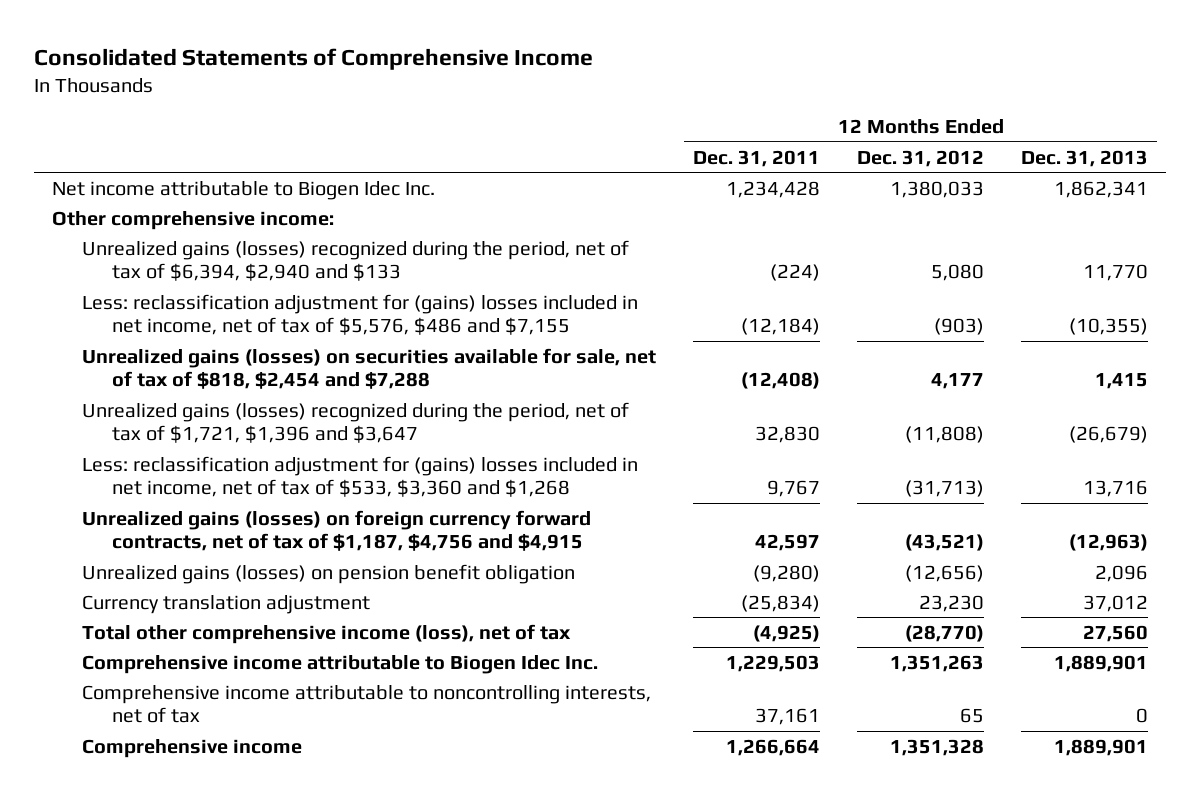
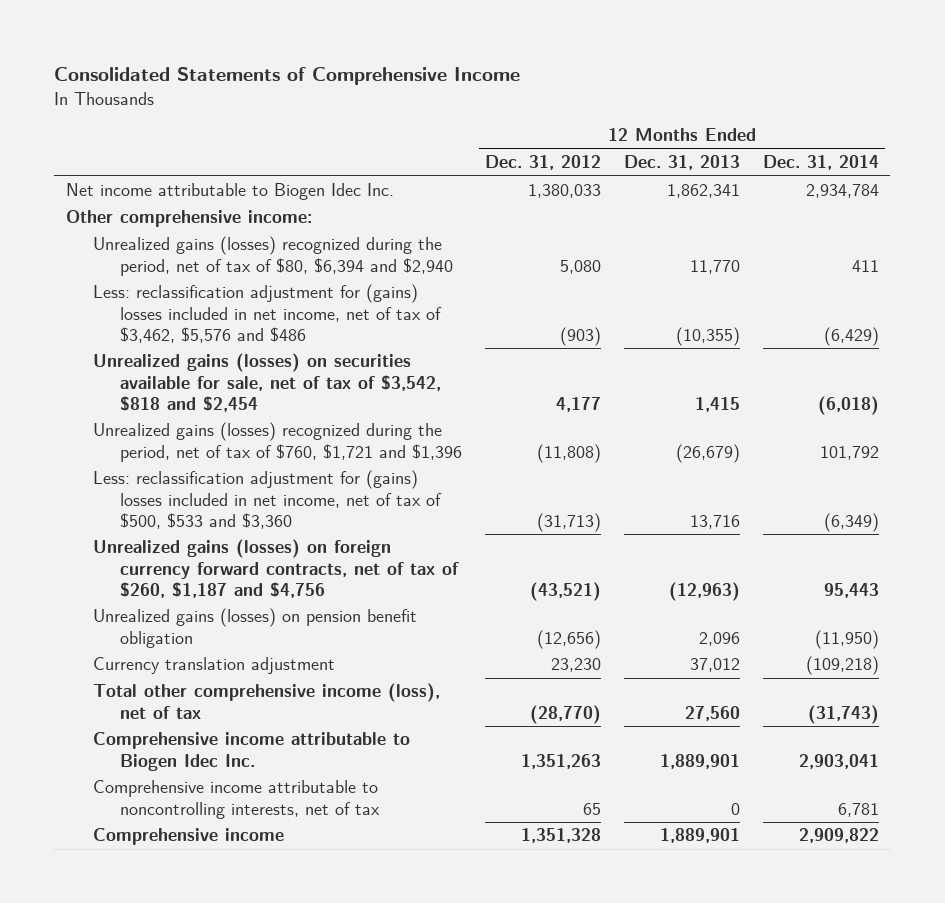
- | 12 Months Ended Dec. 31, 2011 | 12 Months Ended Dec. 31, 2012 | 12 Months Ended Dec. 31, 2013
+ | 12 Months Ended Dec. 31, 2012 | 12 Months Ended Dec. 31, 2013 | 12 Months Ended Dec. 31, 2014
- Unrealized gains (losses) recognized during the period, net of tax of $6,394, $2,940 and $133 | (224) | 5,080 | 11,770
- Less: reclassification adjustment for (gains) losses included in net income, net of tax of $5,576, $486 and $7,155 | (12,184) | (903) | (10,355)
- Unrealized gains (losses) on securities available for sale, net of tax of $818, $2,454 and $7,288 | (12,408) | 4,177 | 1,415
- Unrealized gains (losses) recognized during the period, net of tax of $1,721, $1,396 and $3,647 | 32,830 | (11,808) | (26,679)
- Less: reclassification adjustment for (gains) losses included in net income, net of tax of $533, $3,360 and $1,268 | 9,767 | (31,713) | 13,716
- Unrealized gains (losses) on foreign currency forward contracts, net of tax of $1,187, $4,756 and $4,915 | 42,597 | (43,521) | (12,963)
+ Unrealized gains (losses) recognized during the period, net of tax of $80, $6,394 and $2,940 | 5,080 | 11,770 | 411
+ Less: reclassification adjustment for (gains) losses included in net income, net of tax of $3,462, $5,576 and $486 | (903) | (10,355) | (6,429)
+ Unrealized gains (losses) on securities available for sale, net of tax of $3,542, $818 and $2,454 | 4,177 | 1,415 | (6,018)
+ Unrealized gains (losses) recognized during the period, net of tax of $760, $1,721 and $1,396 | (11,808) | (26,679) | 101,792
+ Less: reclassification adjustment for (gains) losses included in net income, net of tax of $500, $533 and $3,360 | (31,713) | 13,716 | (6,349)
+ Unrealized gains (losses) on foreign currency forward contracts, net of tax of $260, $1,187 and $4,756 | (43,521) | (12,963) | 95,443

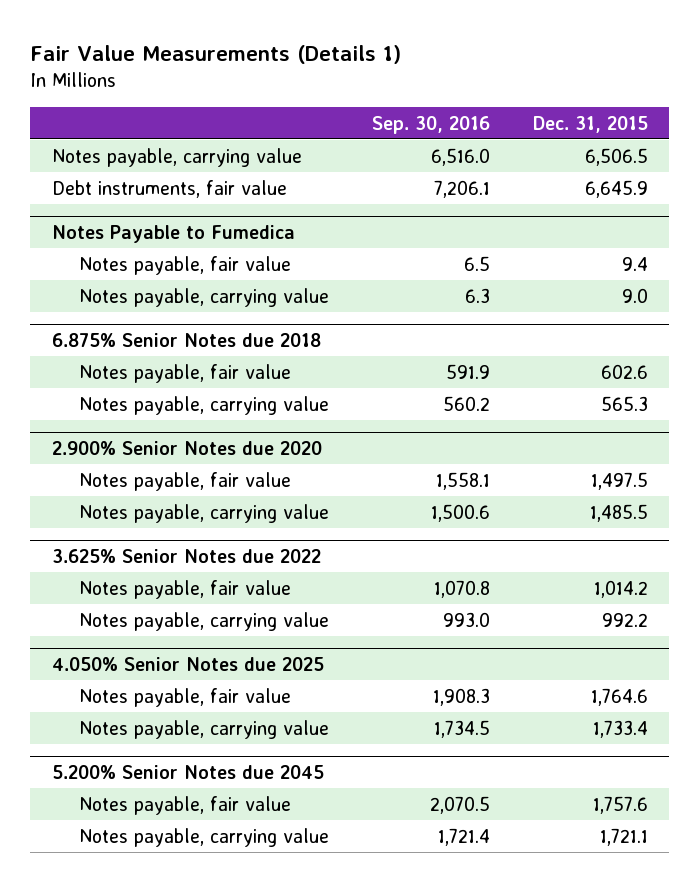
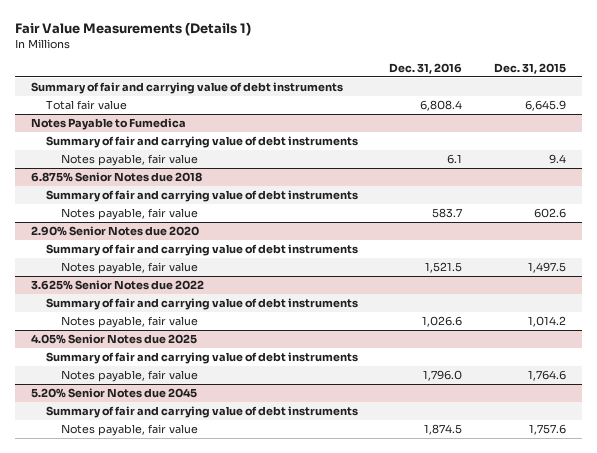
- | Sep. 30, 2016 | Dec. 31, 2015
+ | Dec. 31, 2016 | Dec. 31, 2015
- Notes payable, carrying value | 6,516.0 | 6,506.5
- Debt instruments, fair value | 7,206.1 | 6,645.9
+ Summary of fair and carrying value of debt instruments
+ Total fair value | 6,808.4 | 6,645.9
@ Notes Payable to Fumedica
+ Summary of fair and carrying value of debt instruments
- Notes payable, carrying value | 6.3 | 9.0
@ 6.875% Senior Notes due 2018
+ Summary of fair and carrying value of debt instruments
- Notes payable, carrying value | 560.2 | 565.3
- 2.900% Senior Notes due 2020
+ 2.90% Senior Notes due 2020
+ Summary of fair and carrying value of debt instruments
- Notes payable, carrying value | 1,500.6 | 1,485.5
@ 3.625% Senior Notes due 2022
+ Summary of fair and carrying value of debt instruments
- Notes payable, carrying value | 993.0 | 992.2
- 4.050% Senior Notes due 2025
+ 4.05% Senior Notes due 2025
+ Summary of fair and carrying value of debt instruments
- Notes payable, carrying value | 1,734.5 | 1,733.4
- 5.200% Senior Notes due 2045
+ 5.20% Senior Notes due 2045
+ Summary of fair and carrying value of debt instruments
- Notes payable, carrying value | 1,721.4 | 1,721.1

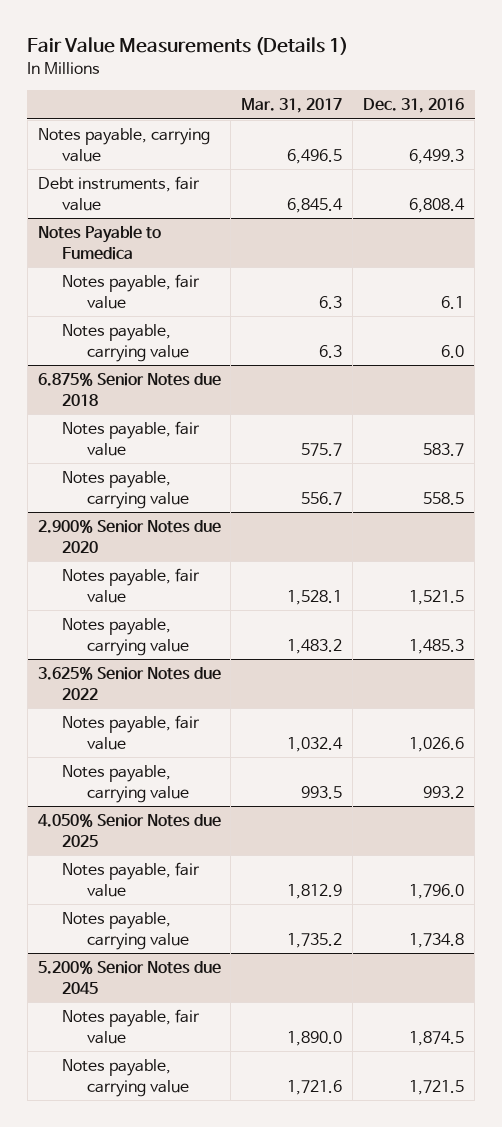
- | Dec. 31, 2016 | Dec. 31, 2015
+ | Mar. 31, 2017 | Dec. 31, 2016
- Summary of fair and carrying value of debt instruments
- Total fair value | 6,808.4 | 6,645.9
+ Notes payable, carrying value | 6,496.5 | 6,499.3
+ Debt instruments, fair value | 6,845.4 | 6,808.4
@ Notes Payable to Fumedica
- Summary of fair and carrying value of debt instruments
+ Notes payable, carrying value | 6.3 | 6.0
@ 6.875% Senior Notes due 2018
- Summary of fair and carrying value of debt instruments
- 2.90% Senior Notes due 2020
- Summary of fair and carrying value of debt instruments
@ 6.875% Senior Notes due 2018
+ Notes payable, carrying value | 556.7 | 558.5
+ 2.900% Senior Notes due 2020
+ Notes payable, carrying value | 1,483.2 | 1,485.3
@ 3.625% Senior Notes due 2022
- Summary of fair and carrying value of debt instruments
- 4.05% Senior Notes due 2025
- Summary of fair and carrying value of debt instruments
@ 3.625% Senior Notes due 2022
+ Notes payable, carrying value | 993.5 | 993.2
+ 4.050% Senior Notes due 2025
- 5.20% Senior Notes due 2045
- Summary of fair and carrying value of debt instruments
+ Notes payable, carrying value | 1,735.2 | 1,734.8
+ 5.200% Senior Notes due 2045
+ Notes payable, carrying value | 1,721.6 | 1,721.5

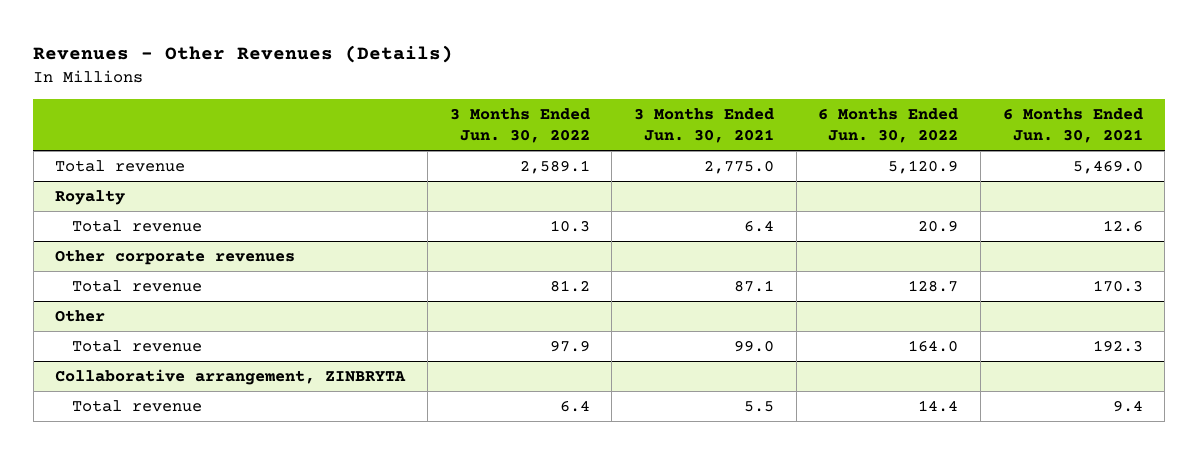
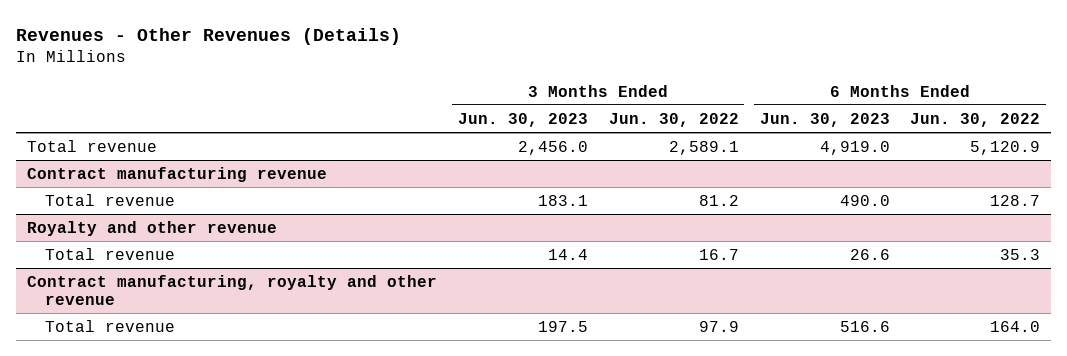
- | 3 Months Ended Jun. 30, 2022 | 3 Months Ended Jun. 30, 2021 | 6 Months Ended Jun. 30, 2022 | 6 Months Ended Jun. 30, 2021
+ | 3 Months Ended Jun. 30, 2023 | 3 Months Ended Jun. 30, 2022 | 6 Months Ended Jun. 30, 2023 | 6 Months Ended Jun. 30, 2022
- Royalty
- Total revenue | 10.3 | 6.4 | 20.9 | 12.6
- Other corporate revenues
+ Contract manufacturing revenue
- Other
+ Royalty and other revenue
+ Total revenue | 14.4 | 16.7 | 26.6 | 35.3
+ Contract manufacturing, royalty and other revenue
- Collaborative arrangement, ZINBRYTA
- Total revenue | 6.4 | 5.5 | 14.4 | 9.4

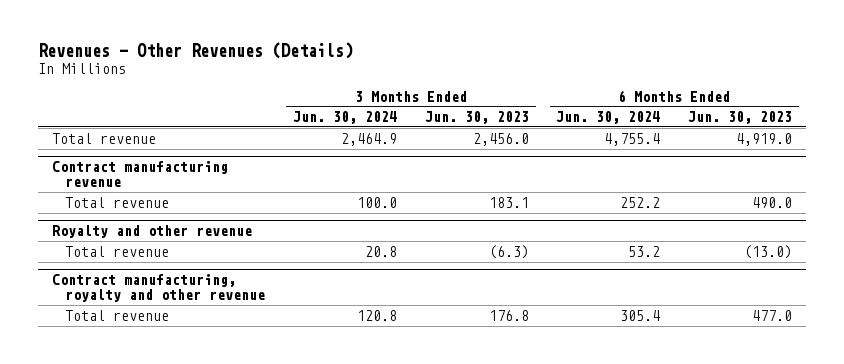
- | 3 Months Ended Jun. 30, 2023 | 3 Months Ended Jun. 30, 2022 | 6 Months Ended Jun. 30, 2023 | 6 Months Ended Jun. 30, 2022
+ | 3 Months Ended Jun. 30, 2024 | 3 Months Ended Jun. 30, 2023 | 6 Months Ended Jun. 30, 2024 | 6 Months Ended Jun. 30, 2023
@ Royalty and other revenue
- Total revenue | 14.4 | 16.7 | 26.6 | 35.3
+ Total revenue | 20.8 | (6.3) | 53.2 | (13.0)
@ Contract manufacturing, royalty and other revenue
- Total revenue | 197.5 | 97.9 | 516.6 | 164.0
+ Total revenue | 120.8 | 176.8 | 305.4 | 477.0

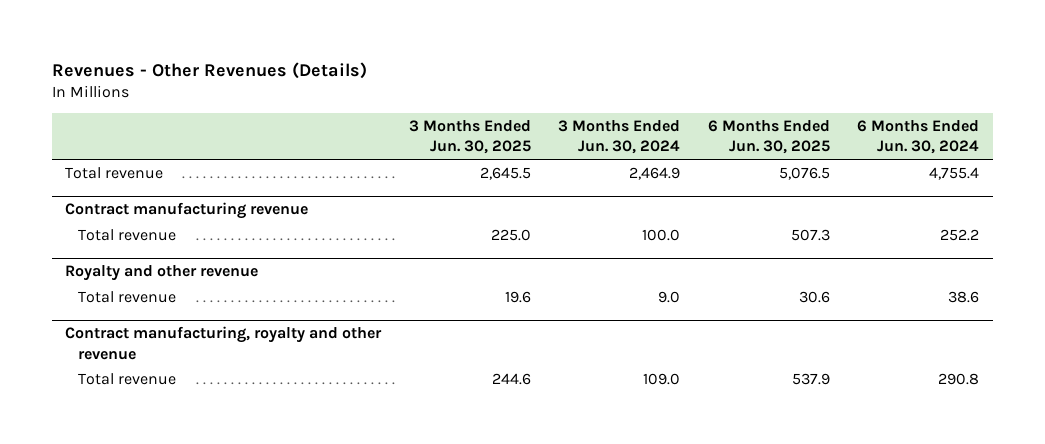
- | 3 Months Ended Jun. 30, 2024 | 3 Months Ended Jun. 30, 2023 | 6 Months Ended Jun. 30, 2024 | 6 Months Ended Jun. 30, 2023
+ | 3 Months Ended Jun. 30, 2025 | 3 Months Ended Jun. 30, 2024 | 6 Months Ended Jun. 30, 2025 | 6 Months Ended Jun. 30, 2024
@ Royalty and other revenue
- Total revenue | 20.8 | (6.3) | 53.2 | (13.0)
+ Total revenue | 19.6 | 9.0 | 30.6 | 38.6
@ Contract manufacturing, royalty and other revenue
- Total revenue | 120.8 | 176.8 | 305.4 | 477.0
+ Total revenue | 244.6 | 109.0 | 537.9 | 290.8

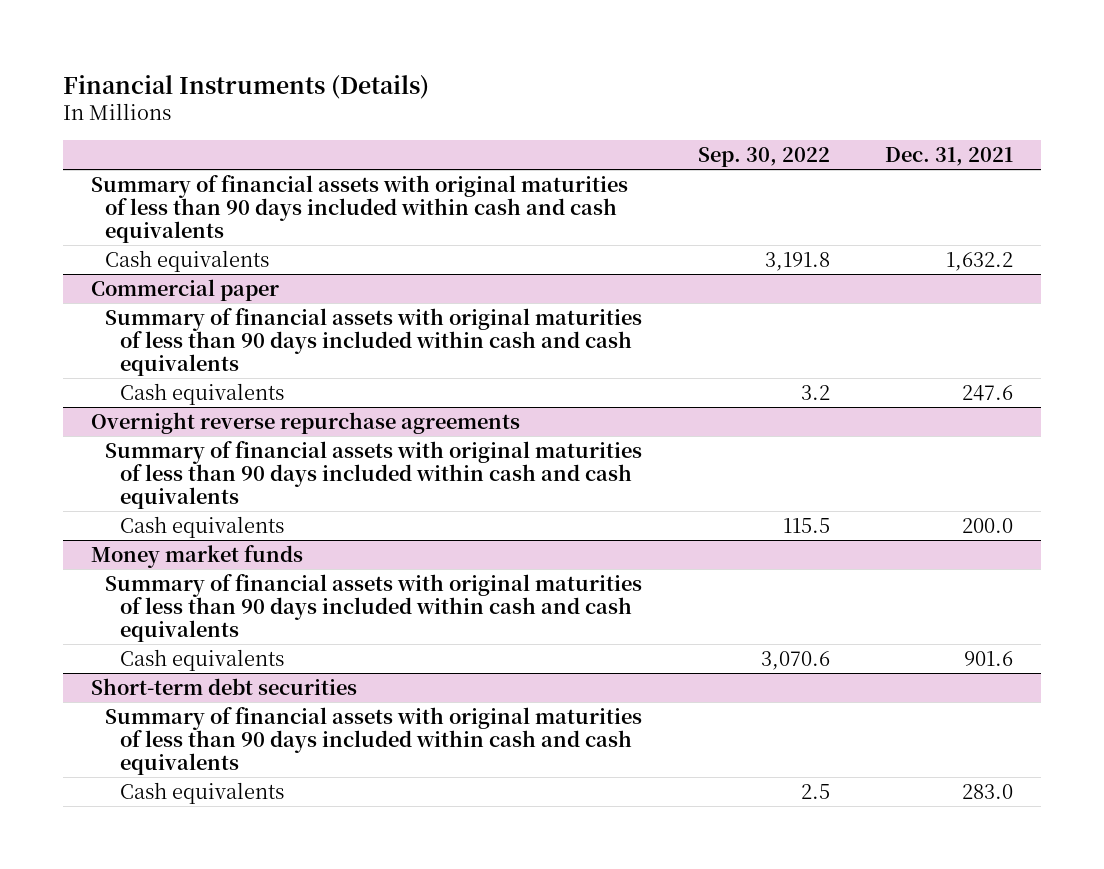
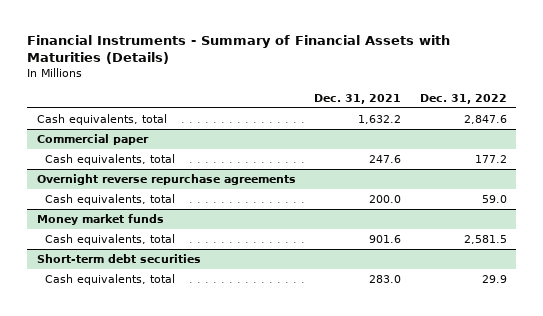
- Financial Instruments (Details)
+ Financial Instruments - Summary of Financial Assets with Maturities (Details)
- | Sep. 30, 2022 | Dec. 31, 2021
+ | Dec. 31, 2021 | Dec. 31, 2022
- Summary of financial assets with original maturities of less than 90 days included within cash and cash equivalents
- Cash equivalents | 3,191.8 | 1,632.2
+ Cash equivalents, total | 1,632.2 | 2,847.6
@ Commercial paper
- Summary of financial assets with original maturities of less than 90 days included within cash and cash equivalents
- Cash equivalents | 3.2 | 247.6
+ Cash equivalents, total | 247.6 | 177.2
@ Overnight reverse repurchase agreements
- Summary of financial assets with original maturities of less than 90 days included within cash and cash equivalents
- Cash equivalents | 115.5 | 200.0
+ Cash equivalents, total | 200.0 | 59.0
@ Money market funds
- Summary of financial assets with original maturities of less than 90 days included within cash and cash equivalents
- Cash equivalents | 3,070.6 | 901.6
+ Cash equivalents, total | 901.6 | 2,581.5
@ Short-term debt securities
- Summary of financial assets with original maturities of less than 90 days included within cash and cash equivalents
- Cash equivalents | 2.5 | 283.0
+ Cash equivalents, total | 283.0 | 29.9

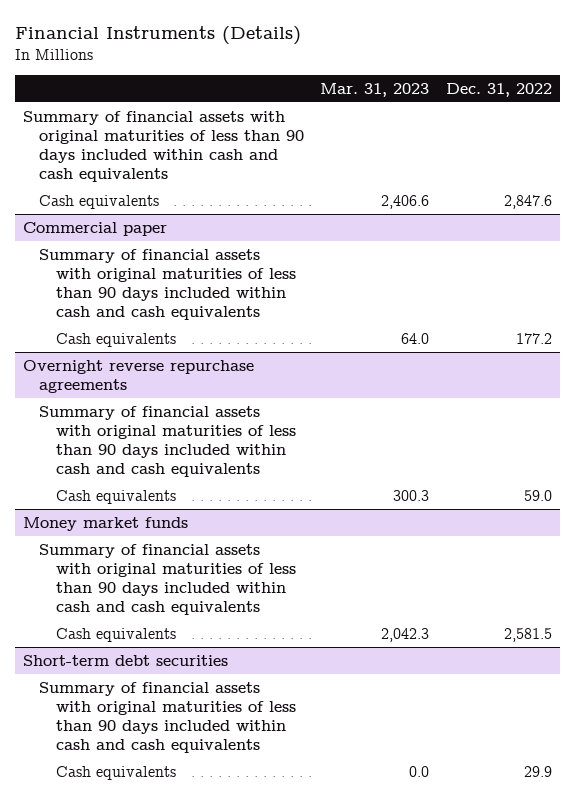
- Financial Instruments - Summary of Financial Assets with Maturities (Details)
+ Financial Instruments (Details)
- | Dec. 31, 2021 | Dec. 31, 2022
+ | Mar. 31, 2023 | Dec. 31, 2022
- Cash equivalents, total | 1,632.2 | 2,847.6
+ Summary of financial assets with original maturities of less than 90 days included within cash and cash equivalents
+ Cash equivalents | 2,406.6 | 2,847.6
@ Commercial paper
- Cash equivalents, total | 247.6 | 177.2
+ Summary of financial assets with original maturities of less than 90 days included within cash and cash equivalents
+ Cash equivalents | 64.0 | 177.2
@ Overnight reverse repurchase agreements
- Cash equivalents, total | 200.0 | 59.0
+ Summary of financial assets with original maturities of less than 90 days included within cash and cash equivalents
+ Cash equivalents | 300.3 | 59.0
@ Money market funds
- Cash equivalents, total | 901.6 | 2,581.5
+ Summary of financial assets with original maturities of less than 90 days included within cash and cash equivalents
+ Cash equivalents | 2,042.3 | 2,581.5
@ Short-term debt securities
- Cash equivalents, total | 283.0 | 29.9
+ Summary of financial assets with original maturities of less than 90 days included within cash and cash equivalents
+ Cash equivalents | 0.0 | 29.9

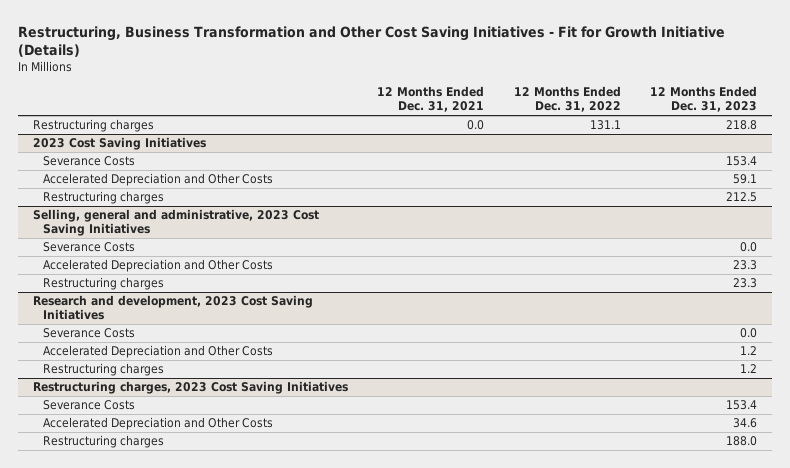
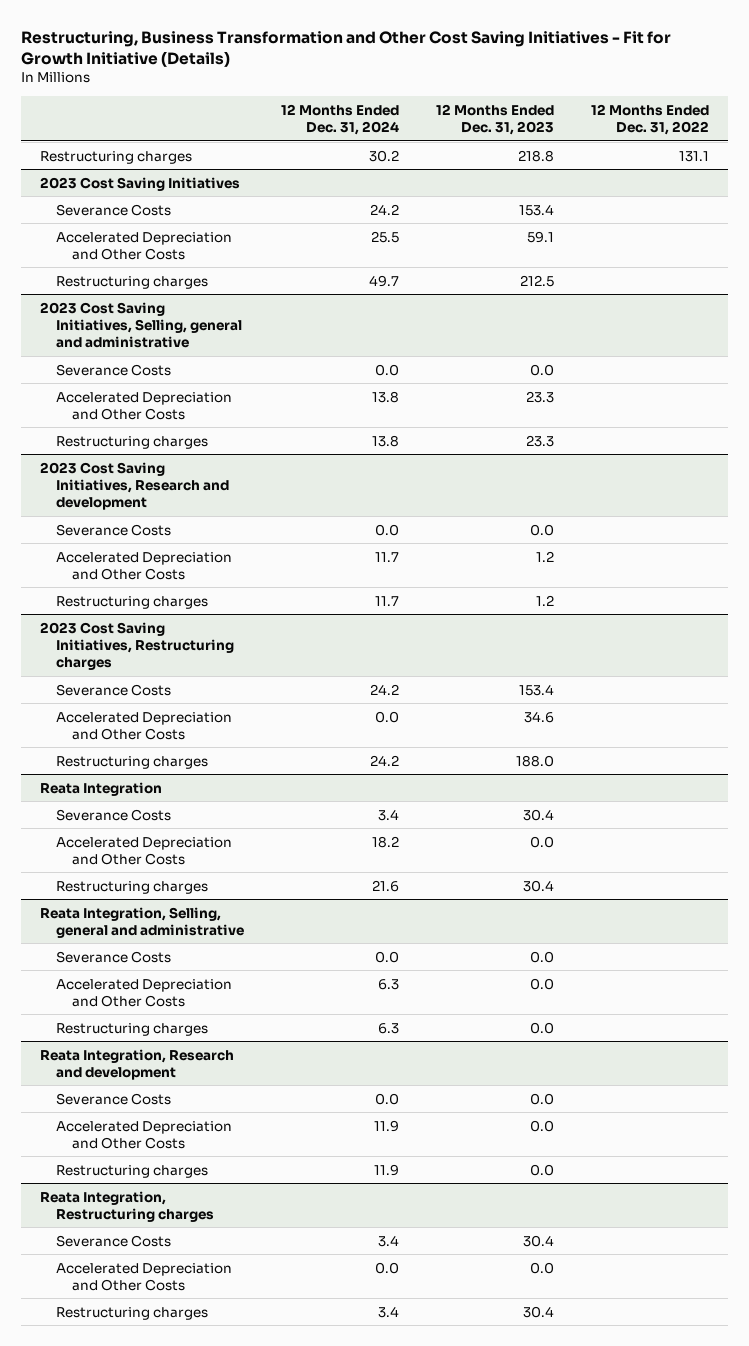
- | 12 Months Ended Dec. 31, 2021 | 12 Months Ended Dec. 31, 2022 | 12 Months Ended Dec. 31, 2023
+ | 12 Months Ended Dec. 31, 2024 | 12 Months Ended Dec. 31, 2023 | 12 Months Ended Dec. 31, 2022
- Selling, general and administrative, 2023 Cost Saving Initiatives
+ 2023 Cost Saving Initiatives, Selling, general and administrative
- Research and development, 2023 Cost Saving Initiatives
+ 2023 Cost Saving Initiatives, Research and development
- Restructuring charges, 2023 Cost Saving Initiatives
+ 2023 Cost Saving Initiatives, Restructuring charges
+ Reata Integration
+ Severance Costs | 3.4 | 30.4 |
+ Accelerated Depreciation and Other Costs | 18.2 | 0.0 |
+ Restructuring charges | 21.6 | 30.4 |
+ Reata Integration, Selling, general and administrative
+ Severance Costs | 0.0 | 0.0 |
+ Accelerated Depreciation and Other Costs | 6.3 | 0.0 |
+ Restructuring charges | 6.3 | 0.0 |
+ Reata Integration, Research and development
+ Severance Costs | 0.0 | 0.0 |
+ Accelerated Depreciation and Other Costs | 11.9 | 0.0 |
+ Restructuring charges | 11.9 | 0.0 |
+ Reata Integration, Restructuring charges
+ Severance Costs | 3.4 | 30.4 |
+ Accelerated Depreciation and Other Costs | 0.0 | 0.0 |
+ Restructuring charges | 3.4 | 30.4 |

